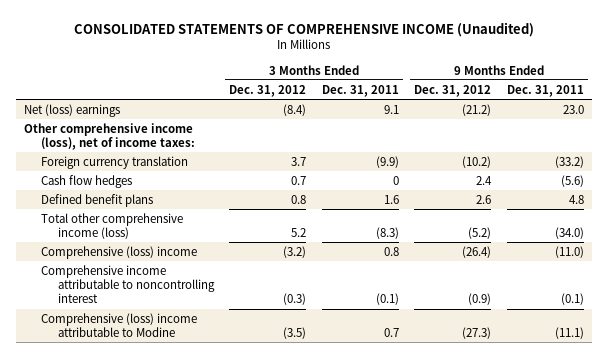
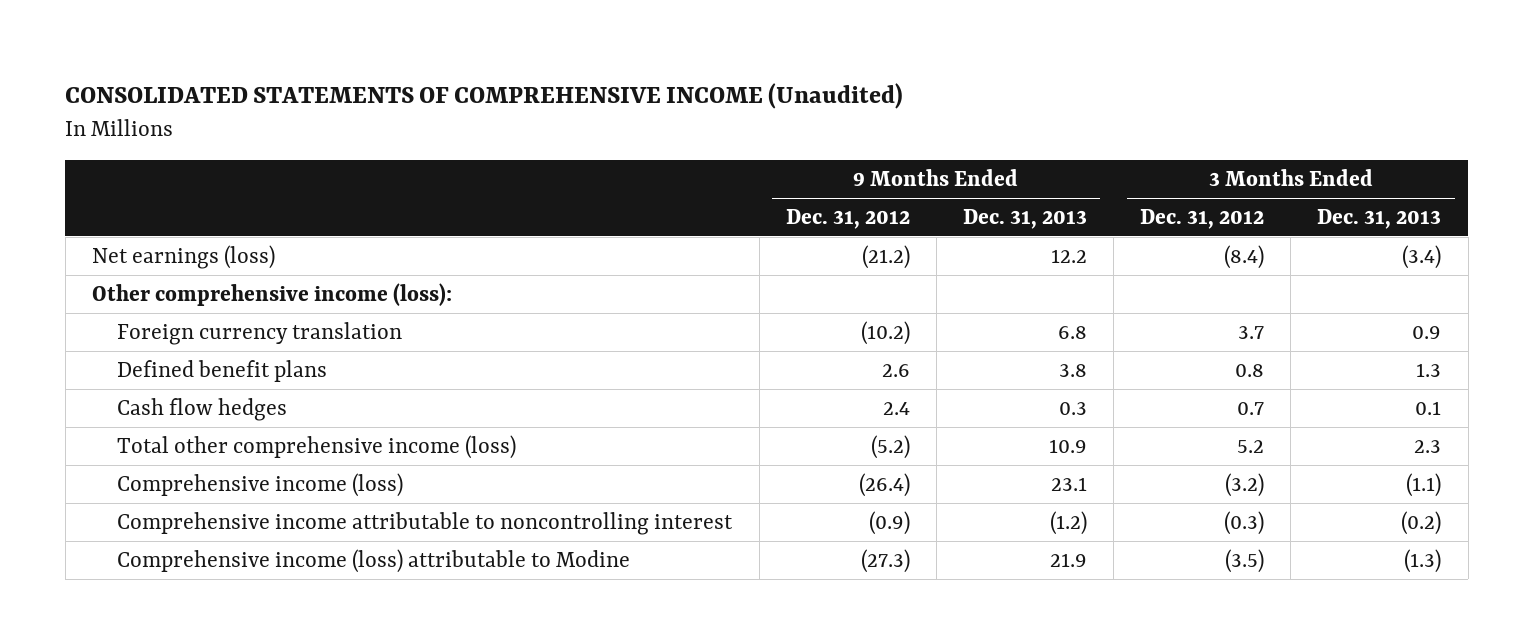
- | 3 Months Ended Dec. 31, 2012 | 3 Months Ended Dec. 31, 2011 | 9 Months Ended Dec. 31, 2012 | 9 Months Ended Dec. 31, 2011
+ | 9 Months Ended Dec. 31, 2012 | 9 Months Ended Dec. 31, 2013 | 3 Months Ended Dec. 31, 2012 | 3 Months Ended Dec. 31, 2013
- Net (loss) earnings | (8.4) | 9.1 | (21.2) | 23.0
- Other comprehensive income (loss), net of income taxes:
+ Net earnings (loss) | (21.2) | 12.2 | (8.4) | (3.4)
+ Other comprehensive income (loss):
moved down: Cash flow hedges | 2.4 | 0.3 | 0.7 | 0.1
- Comprehensive (loss) income | (3.2) | 0.8 | (26.4) | (11.0)
+ Comprehensive income (loss) | (26.4) | 23.1 | (3.2) | (1.1)
- Comprehensive (loss) income attributable to Modine | (3.5) | 0.7 | (27.3) | (11.1)
+ Comprehensive income (loss) attributable to Modine | (27.3) | 21.9 | (3.5) | (1.3)

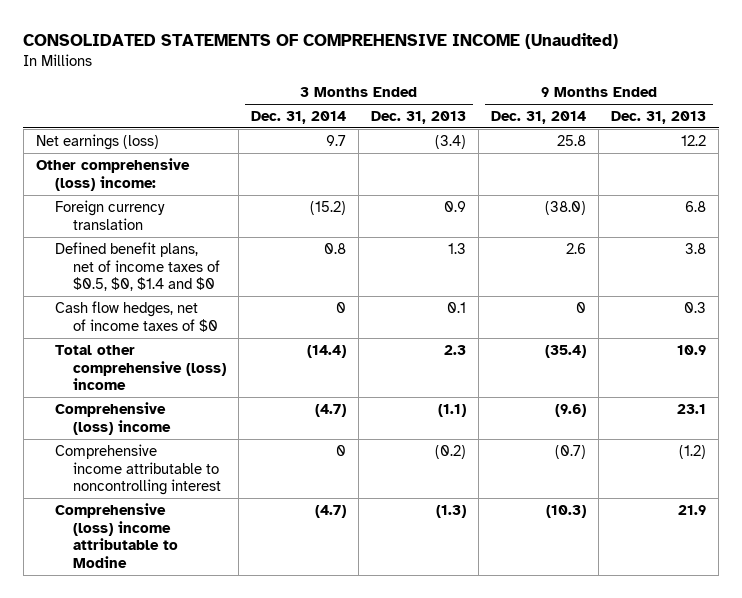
- | 9 Months Ended Dec. 31, 2012 | 9 Months Ended Dec. 31, 2013 | 3 Months Ended Dec. 31, 2012 | 3 Months Ended Dec. 31, 2013
+ | 3 Months Ended Dec. 31, 2014 | 3 Months Ended Dec. 31, 2013 | 9 Months Ended Dec. 31, 2014 | 9 Months Ended Dec. 31, 2013
- Other comprehensive income (loss):
+ Other comprehensive (loss) income:
- Defined benefit plans | 2.6 | 3.8 | 0.8 | 1.3
- Cash flow hedges | 2.4 | 0.3 | 0.7 | 0.1
- Total other comprehensive income (loss) | (5.2) | 10.9 | 5.2 | 2.3
- Comprehensive income (loss) | (26.4) | 23.1 | (3.2) | (1.1)
+ Defined benefit plans, net of income taxes of $0.5, $0, $1.4 and $0 | 0.8 | 1.3 | 2.6 | 3.8
+ Cash flow hedges, net of income taxes of $0 | 0 | 0.1 | 0 | 0.3
+ Total other comprehensive (loss) income | (14.4) | 2.3 | (35.4) | 10.9
+ Comprehensive (loss) income | (4.7) | (1.1) | (9.6) | 23.1
- Comprehensive income (loss) attributable to Modine | (27.3) | 21.9 | (3.5) | (1.3)
+ Comprehensive (loss) income attributable to Modine | (4.7) | (1.3) | (10.3) | 21.9

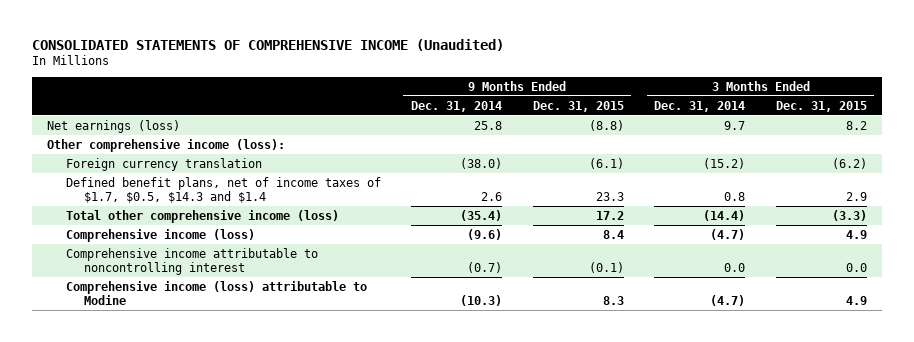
- | 3 Months Ended Dec. 31, 2014 | 3 Months Ended Dec. 31, 2013 | 9 Months Ended Dec. 31, 2014 | 9 Months Ended Dec. 31, 2013
+ | 9 Months Ended Dec. 31, 2014 | 9 Months Ended Dec. 31, 2015 | 3 Months Ended Dec. 31, 2014 | 3 Months Ended Dec. 31, 2015
- Other comprehensive (loss) income:
+ Other comprehensive income (loss):
- Defined benefit plans, net of income taxes of $0.5, $0, $1.4 and $0 | 0.8 | 1.3 | 2.6 | 3.8
- Cash flow hedges, net of income taxes of $0 | 0 | 0.1 | 0 | 0.3
- Total other comprehensive (loss) income | (14.4) | 2.3 | (35.4) | 10.9
- Comprehensive (loss) income | (4.7) | (1.1) | (9.6) | 23.1
- Comprehensive income attributable to noncontrolling interest | 0 | (0.2) | (0.7) | (1.2)
- Comprehensive (loss) income attributable to Modine | (4.7) | (1.3) | (10.3) | 21.9
+ Defined benefit plans, net of income taxes of $1.7, $0.5, $14.3 and $1.4 | 2.6 | 23.3 | 0.8 | 2.9
+ Total other comprehensive income (loss) | (35.4) | 17.2 | (14.4) | (3.3)
+ Comprehensive income (loss) | (9.6) | 8.4 | (4.7) | 4.9
+ Comprehensive income attributable to noncontrolling interest | (0.7) | (0.1) | 0.0 | 0.0
+ Comprehensive income (loss) attributable to Modine | (10.3) | 8.3 | (4.7) | 4.9

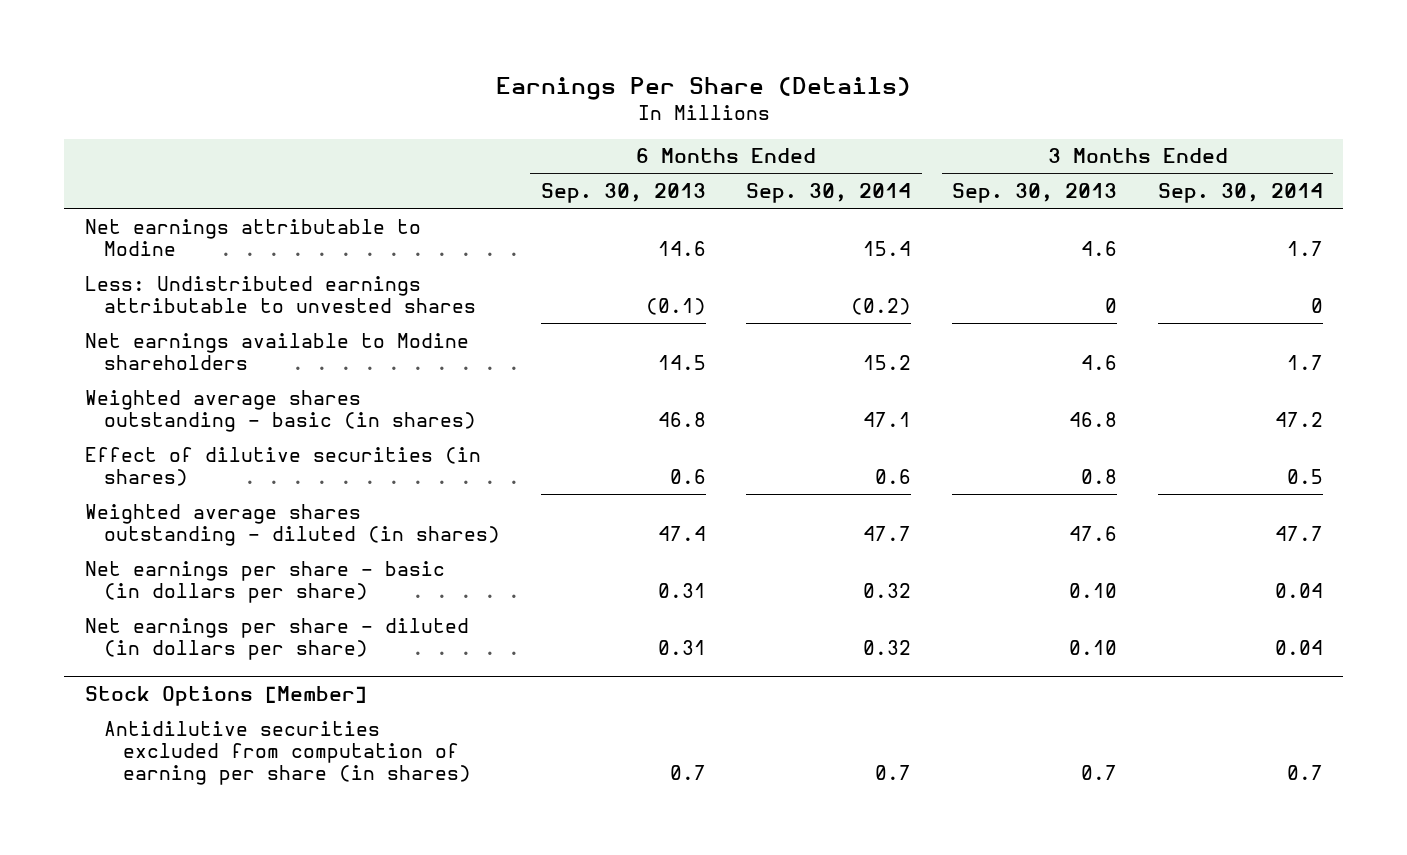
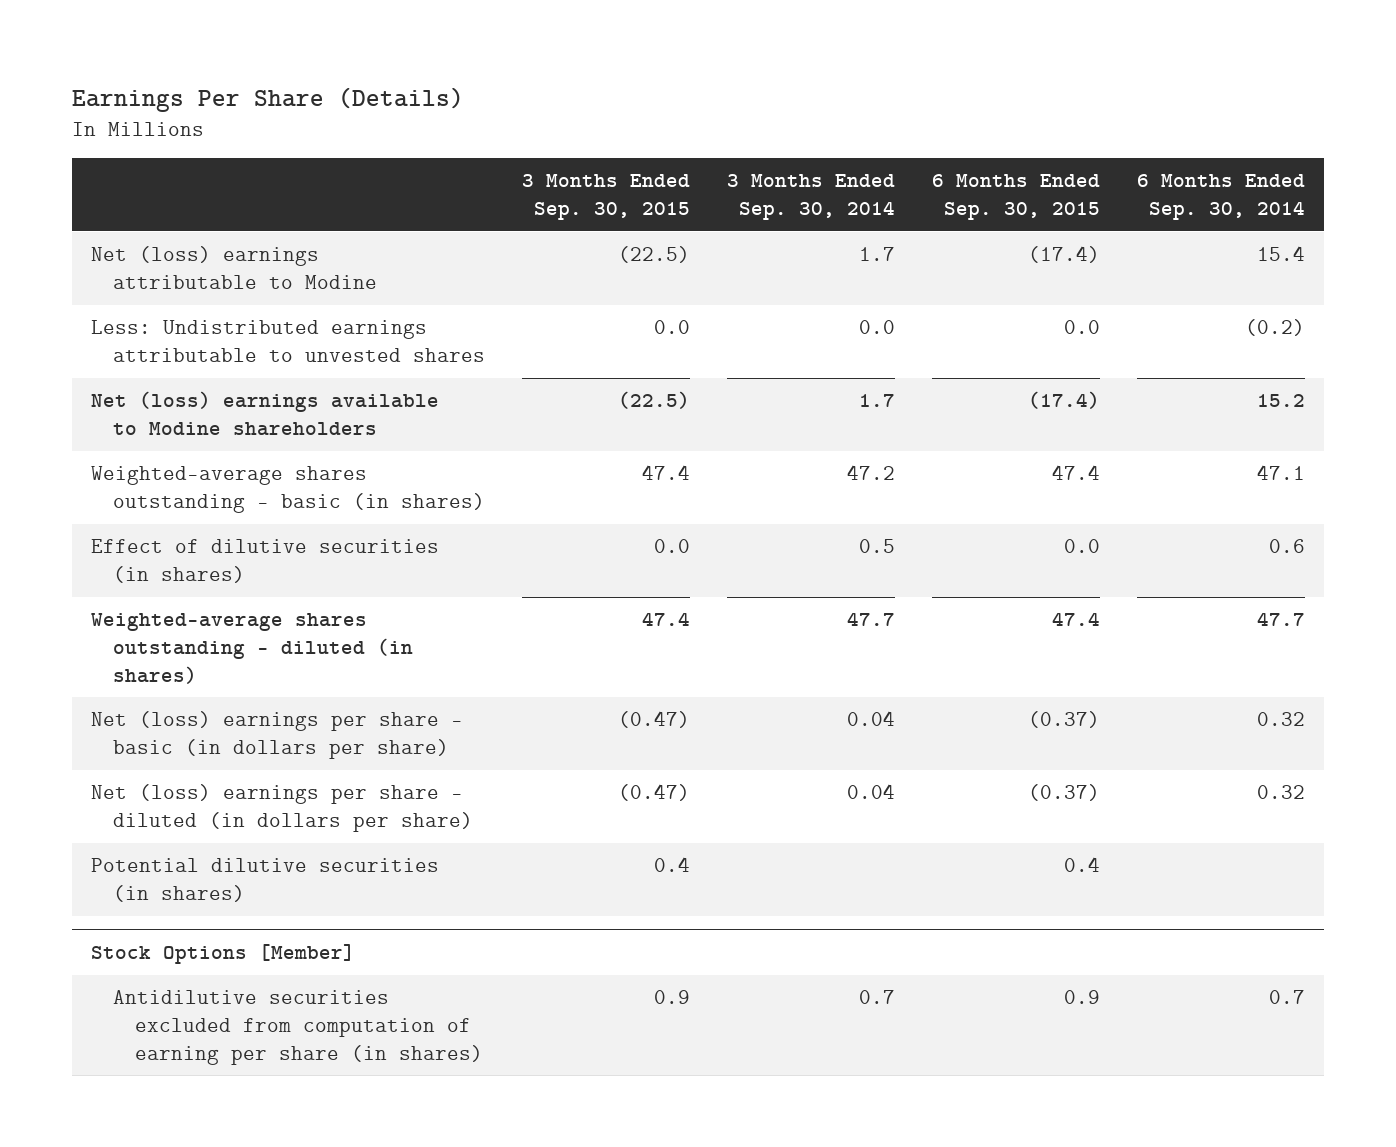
- | 6 Months Ended Sep. 30, 2013 | 6 Months Ended Sep. 30, 2014 | 3 Months Ended Sep. 30, 2013 | 3 Months Ended Sep. 30, 2014
+ | 3 Months Ended Sep. 30, 2015 | 3 Months Ended Sep. 30, 2014 | 6 Months Ended Sep. 30, 2015 | 6 Months Ended Sep. 30, 2014
- Net earnings attributable to Modine | 14.6 | 15.4 | 4.6 | 1.7
- Less: Undistributed earnings attributable to unvested shares | (0.1) | (0.2) | 0 | 0
- Net earnings available to Modine shareholders | 14.5 | 15.2 | 4.6 | 1.7
- Weighted average shares outstanding - basic (in shares) | 46.8 | 47.1 | 46.8 | 47.2
+ Net (loss) earnings attributable to Modine | (22.5) | 1.7 | (17.4) | 15.4
+ Less: Undistributed earnings attributable to unvested shares | 0.0 | 0.0 | 0.0 | (0.2)
+ Net (loss) earnings available to Modine shareholders | (22.5) | 1.7 | (17.4) | 15.2
+ Weighted-average shares outstanding - basic (in shares) | 47.4 | 47.2 | 47.4 | 47.1
- Weighted average shares outstanding - diluted (in shares) | 47.4 | 47.7 | 47.6 | 47.7
- Net earnings per share - basic (in dollars per share) | 0.31 | 0.32 | 0.10 | 0.04
- Net earnings per share - diluted (in dollars per share) | 0.31 | 0.32 | 0.10 | 0.04
+ Weighted-average shares outstanding - diluted (in shares) | 47.4 | 47.7 | 47.4 | 47.7
+ Net (loss) earnings per share - basic (in dollars per share) | (0.47) | 0.04 | (0.37) | 0.32
+ Net (loss) earnings per share - diluted (in dollars per share) | (0.47) | 0.04 | (0.37) | 0.32
+ Potential dilutive securities (in shares) | 0.4 | | 0.4 |

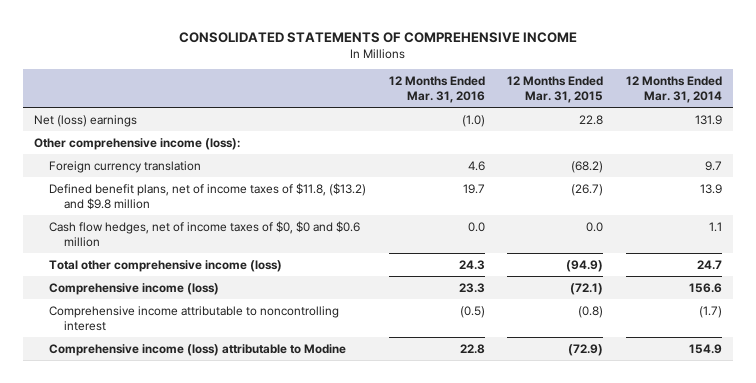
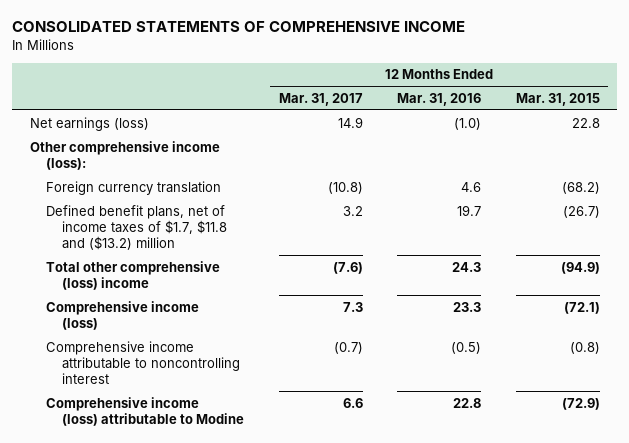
- | 12 Months Ended Mar. 31, 2016 | 12 Months Ended Mar. 31, 2015 | 12 Months Ended Mar. 31, 2014
+ | 12 Months Ended Mar. 31, 2017 | 12 Months Ended Mar. 31, 2016 | 12 Months Ended Mar. 31, 2015
- Net (loss) earnings | (1.0) | 22.8 | 131.9
+ Net earnings (loss) | 14.9 | (1.0) | 22.8
- Defined benefit plans, net of income taxes of $11.8, ($13.2) and $9.8 million | 19.7 | (26.7) | 13.9
- Cash flow hedges, net of income taxes of $0, $0 and $0.6 million | 0.0 | 0.0 | 1.1
- Total other comprehensive income (loss) | 24.3 | (94.9) | 24.7
+ Defined benefit plans, net of income taxes of $1.7, $11.8 and ($13.2) million | 3.2 | 19.7 | (26.7)
+ Total other comprehensive (loss) income | (7.6) | 24.3 | (94.9)

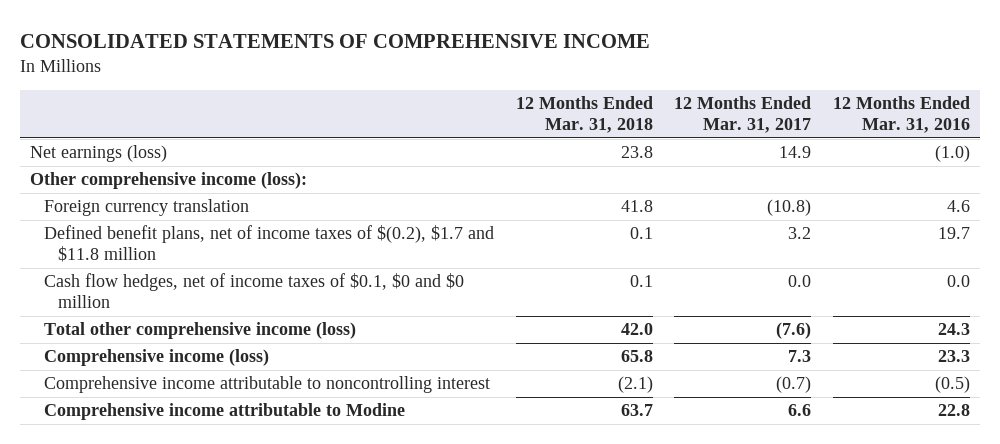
- | 12 Months Ended Mar. 31, 2017 | 12 Months Ended Mar. 31, 2016 | 12 Months Ended Mar. 31, 2015
+ | 12 Months Ended Mar. 31, 2018 | 12 Months Ended Mar. 31, 2017 | 12 Months Ended Mar. 31, 2016
- Defined benefit plans, net of income taxes of $1.7, $11.8 and ($13.2) million | 3.2 | 19.7 | (26.7)
- Total other comprehensive (loss) income | (7.6) | 24.3 | (94.9)
+ Defined benefit plans, net of income taxes of $(0.2), $1.7 and $11.8 million | 0.1 | 3.2 | 19.7
+ Cash flow hedges, net of income taxes of $0.1, $0 and $0 million | 0.1 | 0.0 | 0.0
+ Total other comprehensive income (loss) | 42.0 | (7.6) | 24.3
- Comprehensive income (loss) attributable to Modine | 6.6 | 22.8 | (72.9)
+ Comprehensive income attributable to Modine | 63.7 | 6.6 | 22.8

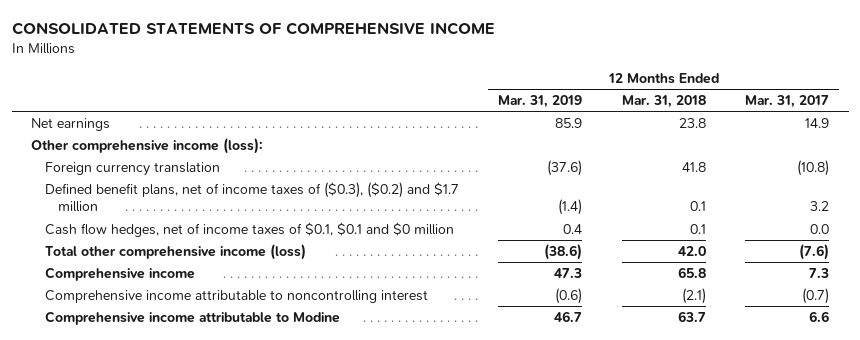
- | 12 Months Ended Mar. 31, 2018 | 12 Months Ended Mar. 31, 2017 | 12 Months Ended Mar. 31, 2016
+ | 12 Months Ended Mar. 31, 2019 | 12 Months Ended Mar. 31, 2018 | 12 Months Ended Mar. 31, 2017
- Net earnings (loss) | 23.8 | 14.9 | (1.0)
+ Net earnings | 85.9 | 23.8 | 14.9
- Defined benefit plans, net of income taxes of $(0.2), $1.7 and $11.8 million | 0.1 | 3.2 | 19.7
- Cash flow hedges, net of income taxes of $0.1, $0 and $0 million | 0.1 | 0.0 | 0.0
+ Defined benefit plans, net of income taxes of ($0.3), ($0.2) and $1.7 million | (1.4) | 0.1 | 3.2
+ Cash flow hedges, net of income taxes of $0.1, $0.1 and $0 million | 0.4 | 0.1 | 0.0
- Comprehensive income (loss) | 65.8 | 7.3 | 23.3
+ Comprehensive income | 47.3 | 65.8 | 7.3

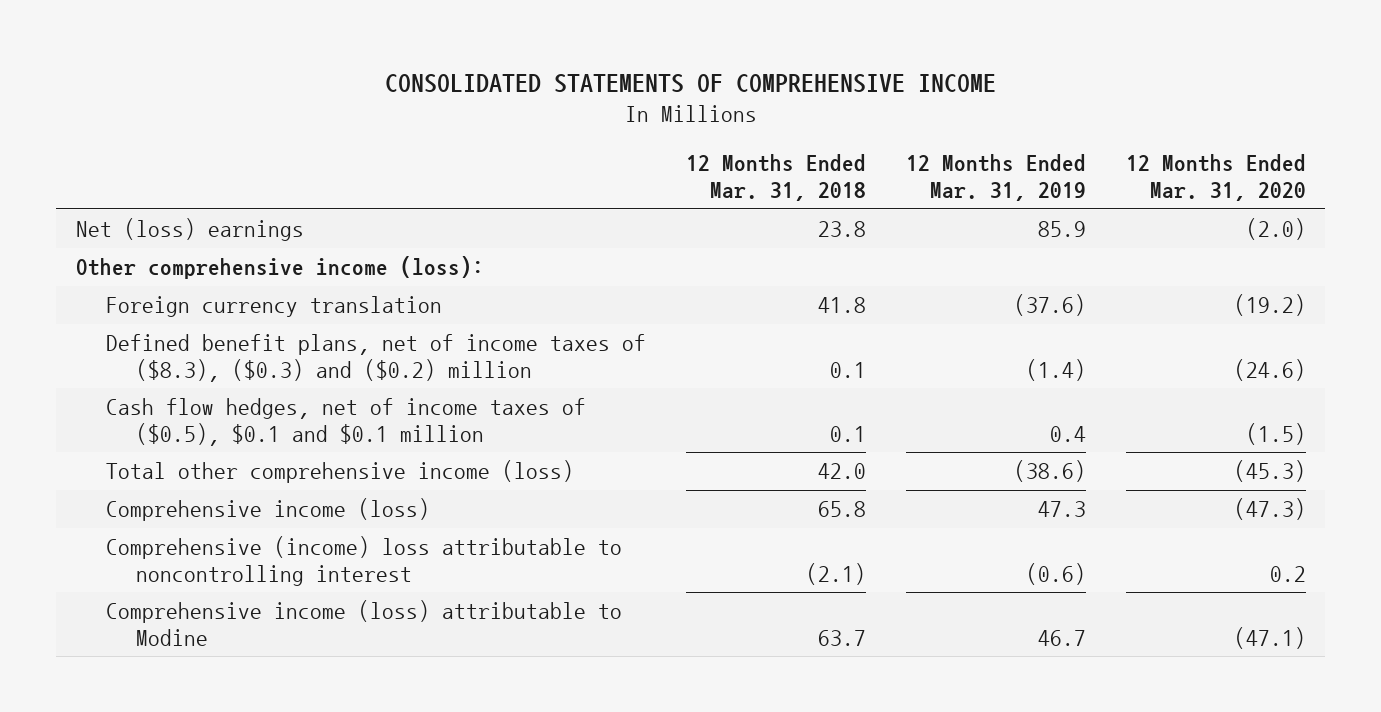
- | 12 Months Ended Mar. 31, 2019 | 12 Months Ended Mar. 31, 2018 | 12 Months Ended Mar. 31, 2017
+ | 12 Months Ended Mar. 31, 2018 | 12 Months Ended Mar. 31, 2019 | 12 Months Ended Mar. 31, 2020
- Net earnings | 85.9 | 23.8 | 14.9
+ Net (loss) earnings | 23.8 | 85.9 | (2.0)
- Defined benefit plans, net of income taxes of ($0.3), ($0.2) and $1.7 million | (1.4) | 0.1 | 3.2
- Cash flow hedges, net of income taxes of $0.1, $0.1 and $0 million | 0.4 | 0.1 | 0.0
+ Defined benefit plans, net of income taxes of ($8.3), ($0.3) and ($0.2) million | 0.1 | (1.4) | (24.6)
+ Cash flow hedges, net of income taxes of ($0.5), $0.1 and $0.1 million | 0.1 | 0.4 | (1.5)
- Comprehensive income | 47.3 | 65.8 | 7.3
- Comprehensive income attributable to noncontrolling interest | (0.6) | (2.1) | (0.7)
- Comprehensive income attributable to Modine | 46.7 | 63.7 | 6.6
+ Comprehensive income (loss) | 65.8 | 47.3 | (47.3)
+ Comprehensive (income) loss attributable to noncontrolling interest | (2.1) | (0.6) | 0.2
+ Comprehensive income (loss) attributable to Modine | 63.7 | 46.7 | (47.1)

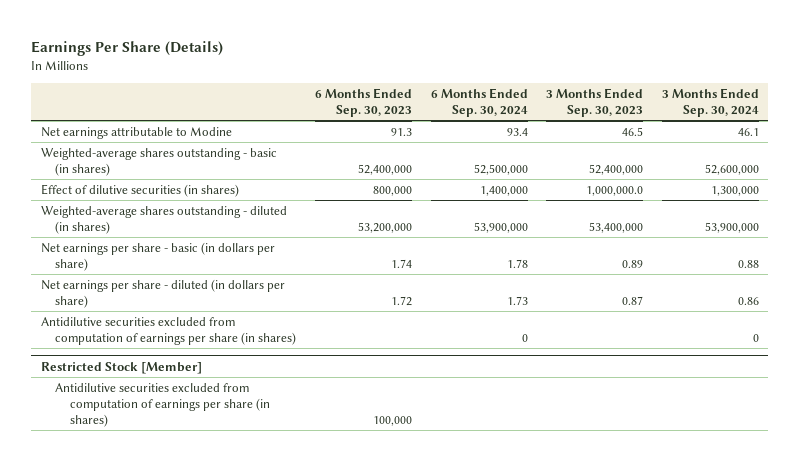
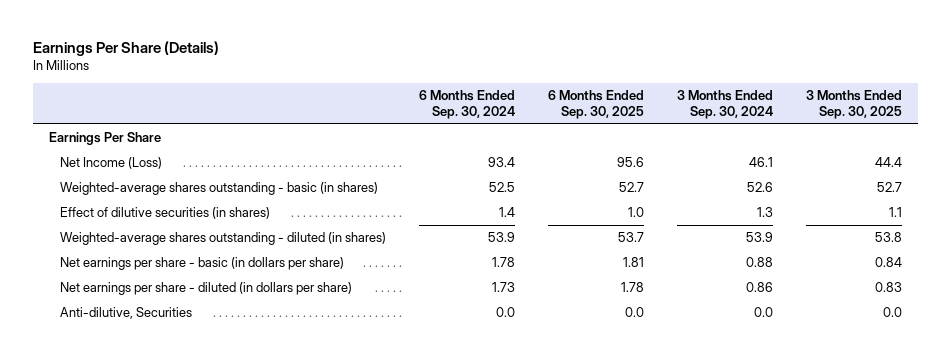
- | 6 Months Ended Sep. 30, 2023 | 6 Months Ended Sep. 30, 2024 | 3 Months Ended Sep. 30, 2023 | 3 Months Ended Sep. 30, 2024
+ | 6 Months Ended Sep. 30, 2024 | 6 Months Ended Sep. 30, 2025 | 3 Months Ended Sep. 30, 2024 | 3 Months Ended Sep. 30, 2025
- Net earnings attributable to Modine | 91.3 | 93.4 | 46.5 | 46.1
- Weighted-average shares outstanding - basic (in shares) | 52,400,000 | 52,500,000 | 52,400,000 | 52,600,000
- Effect of dilutive securities (in shares) | 800,000 | 1,400,000 | 1,000,000.0 | 1,300,000
- Weighted-average shares outstanding - diluted (in shares) | 53,200,000 | 53,900,000 | 53,400,000 | 53,900,000
+ Earnings Per Share
+ Net Income (Loss) | 93.4 | 95.6 | 46.1 | 44.4
+ Weighted-average shares outstanding - basic (in shares) | 52.5 | 52.7 | 52.6 | 52.7
+ Effect of dilutive securities (in shares) | 1.4 | 1.0 | 1.3 | 1.1
+ Weighted-average shares outstanding - diluted (in shares) | 53.9 | 53.7 | 53.9 | 53.8
- Antidilutive securities excluded from computation of earnings per share (in shares) | | 0 | | 0
- Restricted Stock [Member]
- Antidilutive securities excluded from computation of earnings per share (in shares) | 100,000 | | |
+ Anti-dilutive, Securities | 0.0 | 0.0 | 0.0 | 0.0

